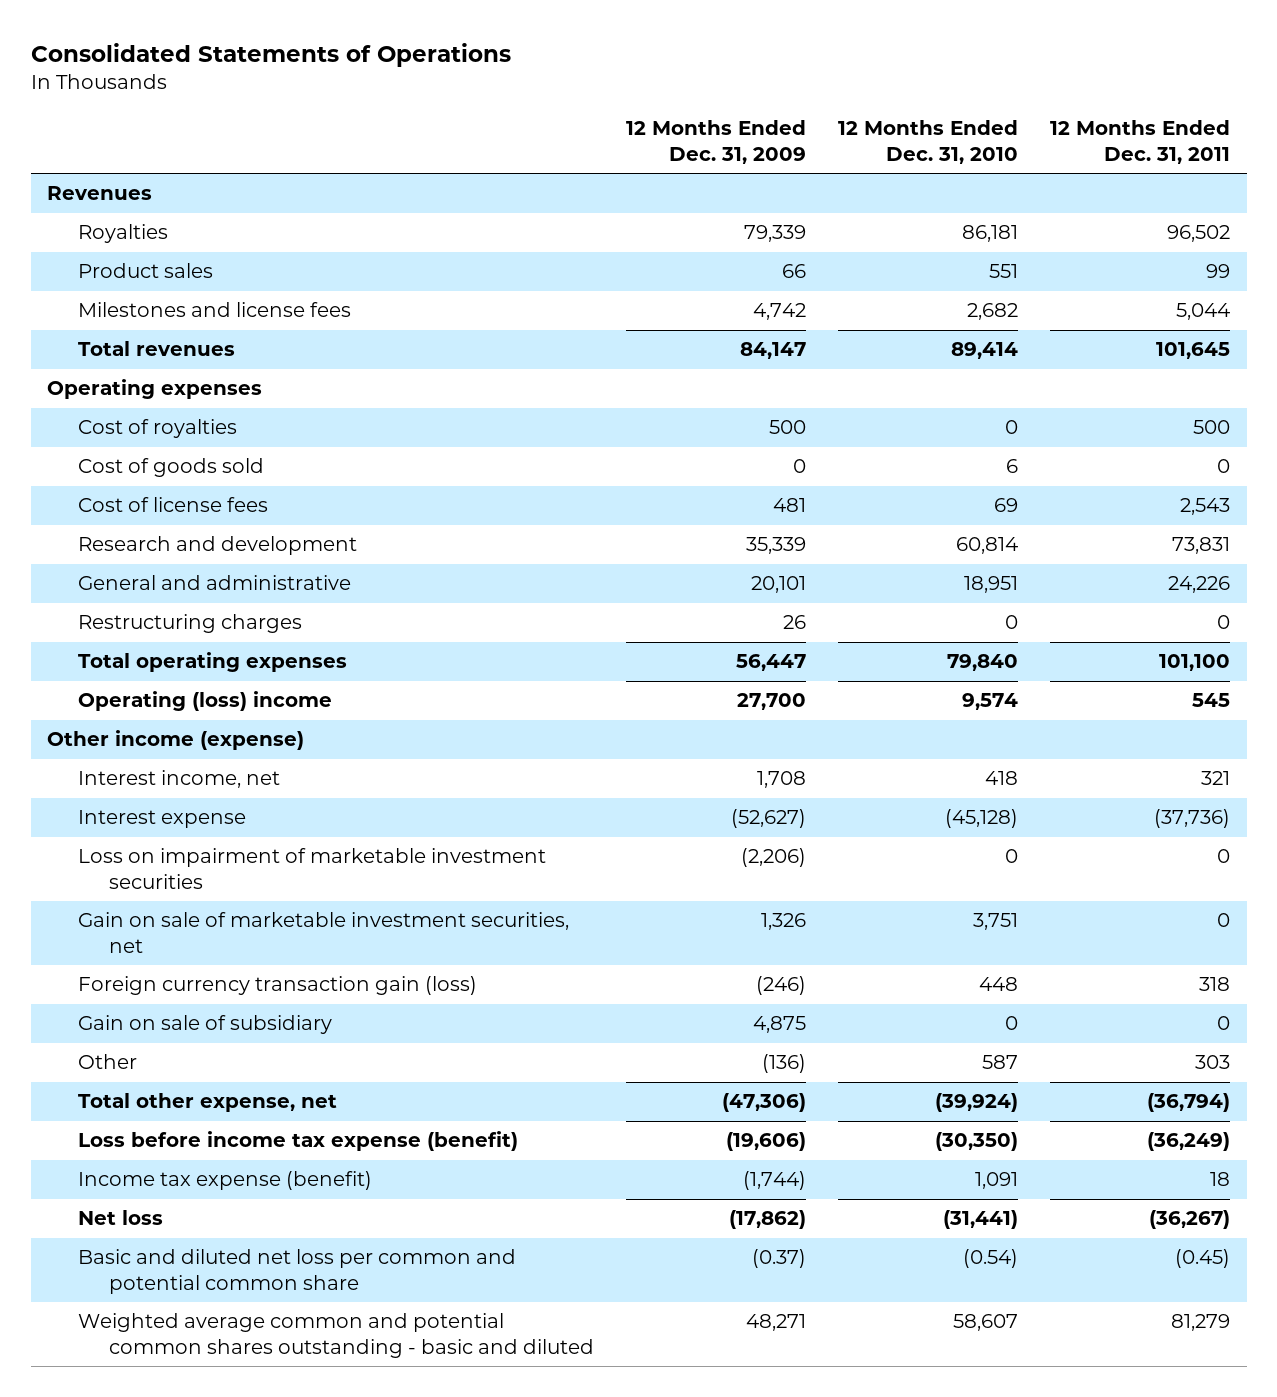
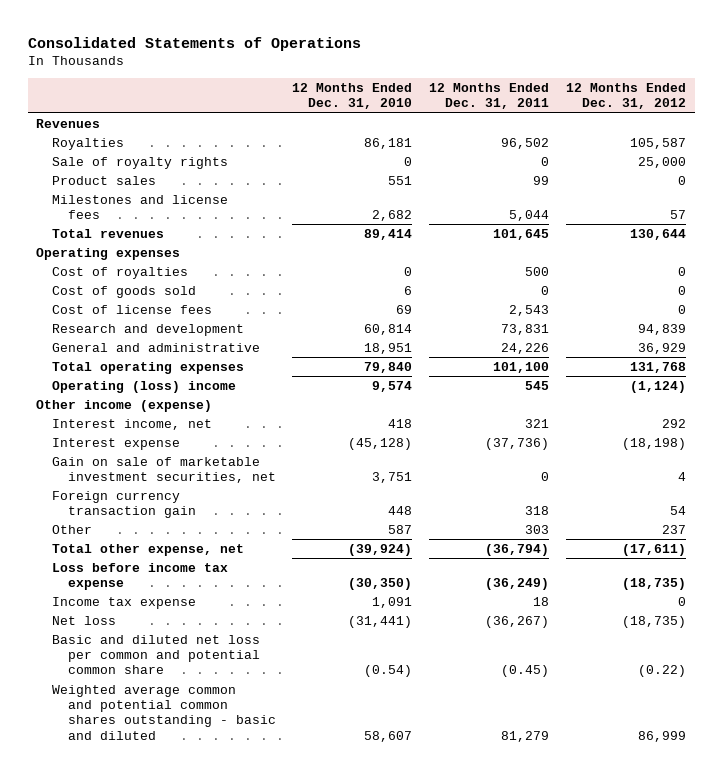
- | 12 Months Ended Dec. 31, 2009 | 12 Months Ended Dec. 31, 2010 | 12 Months Ended Dec. 31, 2011
+ | 12 Months Ended Dec. 31, 2010 | 12 Months Ended Dec. 31, 2011 | 12 Months Ended Dec. 31, 2012
+ Sale of royalty rights | 0 | 0 | 25,000
- Restructuring charges | 26 | 0 | 0
- Loss on impairment of marketable investment securities | (2,206) | 0 | 0
- Foreign currency transaction gain (loss) | (246) | 448 | 318
- Gain on sale of subsidiary | 4,875 | 0 | 0
+ Foreign currency transaction gain | 448 | 318 | 54
- Loss before income tax expense (benefit) | (19,606) | (30,350) | (36,249)
- Income tax expense (benefit) | (1,744) | 1,091 | 18
+ Loss before income tax expense | (30,350) | (36,249) | (18,735)
+ Income tax expense | 1,091 | 18 | 0

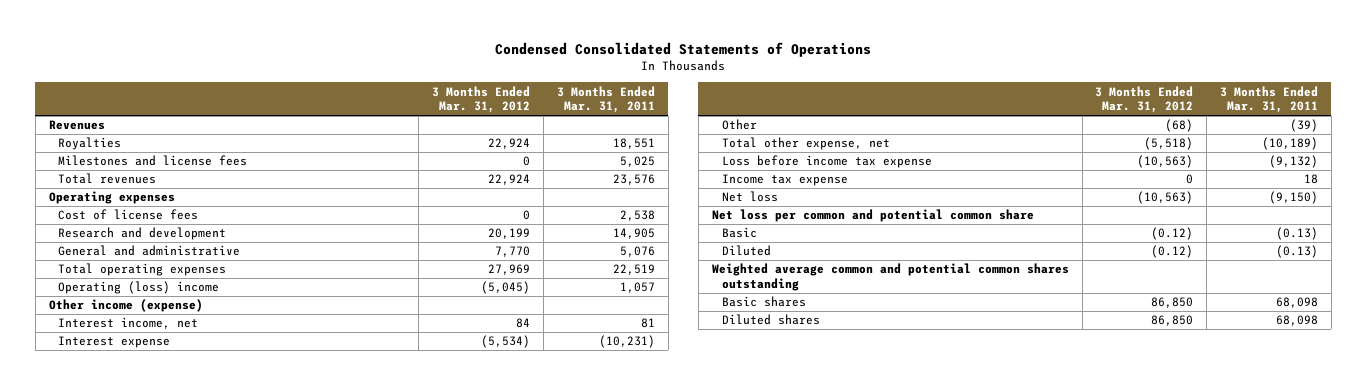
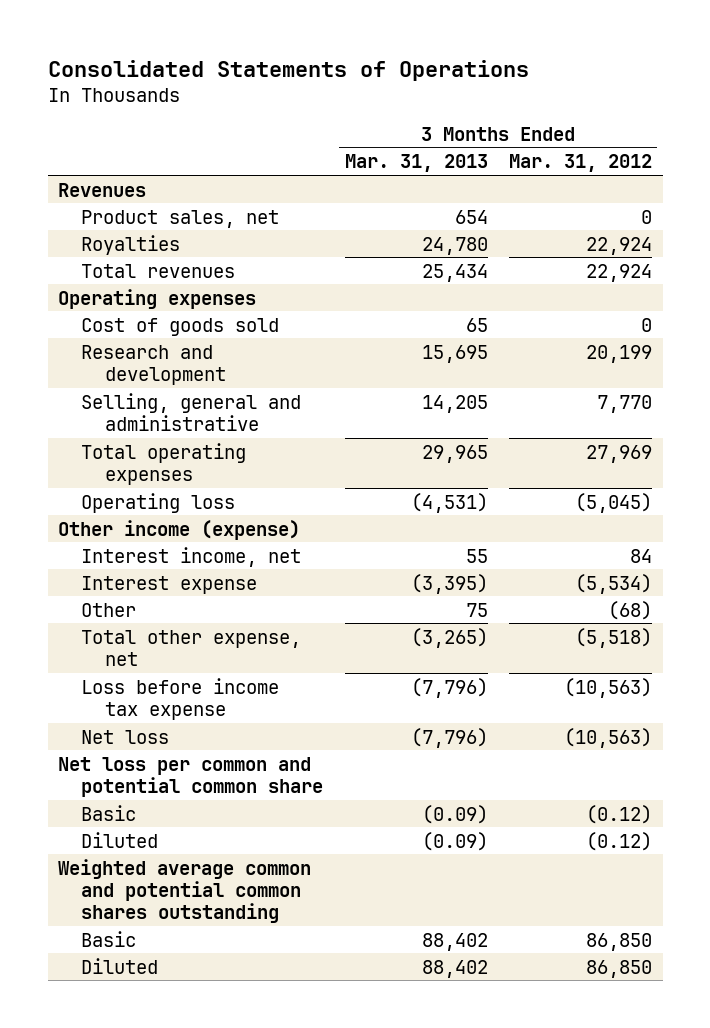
- Condensed Consolidated Statements of Operations
+ Consolidated Statements of Operations
- | 3 Months Ended Mar. 31, 2012 | 3 Months Ended Mar. 31, 2011
+ | 3 Months Ended Mar. 31, 2013 | 3 Months Ended Mar. 31, 2012
+ Product sales, net | 654 | 0
- Milestones and license fees | 0 | 5,025
- Cost of license fees | 0 | 2,538
+ Cost of goods sold | 65 | 0
- General and administrative | 7,770 | 5,076
+ Selling, general and administrative | 14,205 | 7,770
- Operating (loss) income | (5,045) | 1,057
+ Operating loss | (4,531) | (5,045)
- Income tax expense | 0 | 18
- Basic shares | 86,850 | 68,098
- Diluted shares | 86,850 | 68,098
+ Basic | 88,402 | 86,850
+ Diluted | 88,402 | 86,850

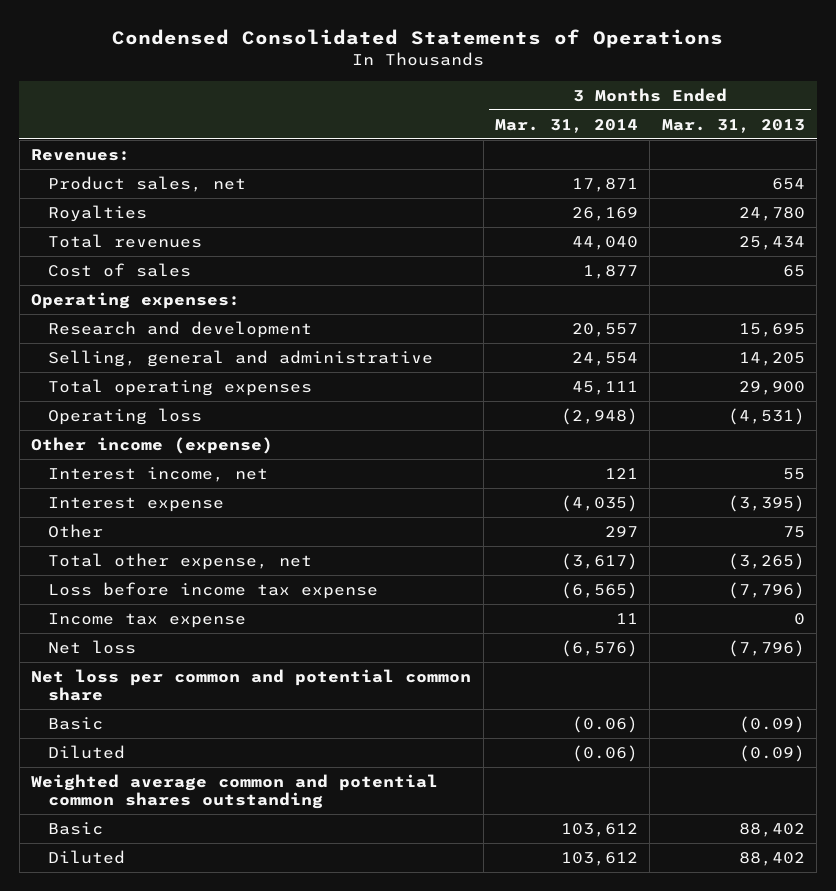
- Consolidated Statements of Operations
+ Condensed Consolidated Statements of Operations
- | 3 Months Ended Mar. 31, 2013 | 3 Months Ended Mar. 31, 2012
+ | 3 Months Ended Mar. 31, 2014 | 3 Months Ended Mar. 31, 2013
- Revenues
+ Revenues:
- Operating expenses
- Cost of goods sold | 65 | 0
+ Cost of sales | 1,877 | 65
+ Operating expenses:
- Total operating expenses | 29,965 | 27,969
+ Total operating expenses | 45,111 | 29,900
+ Income tax expense | 11 | 0

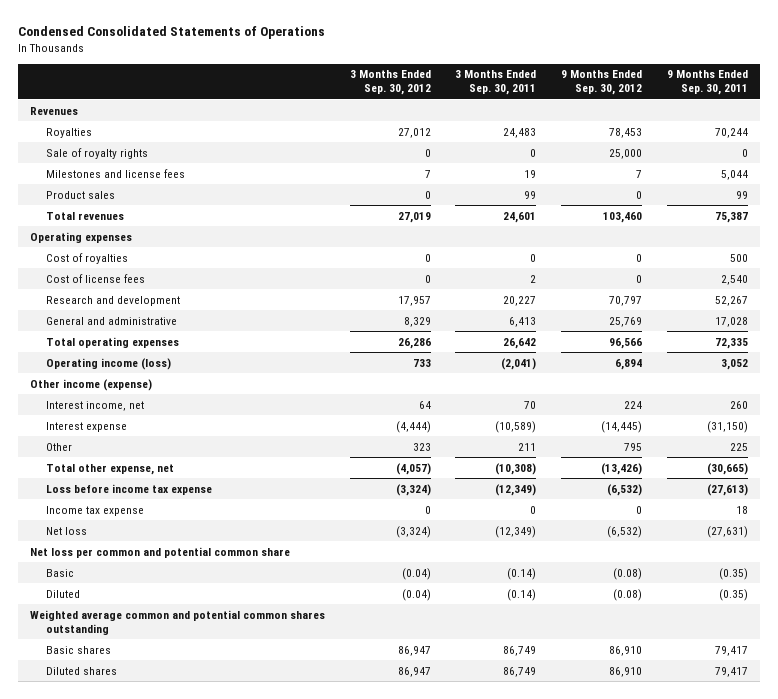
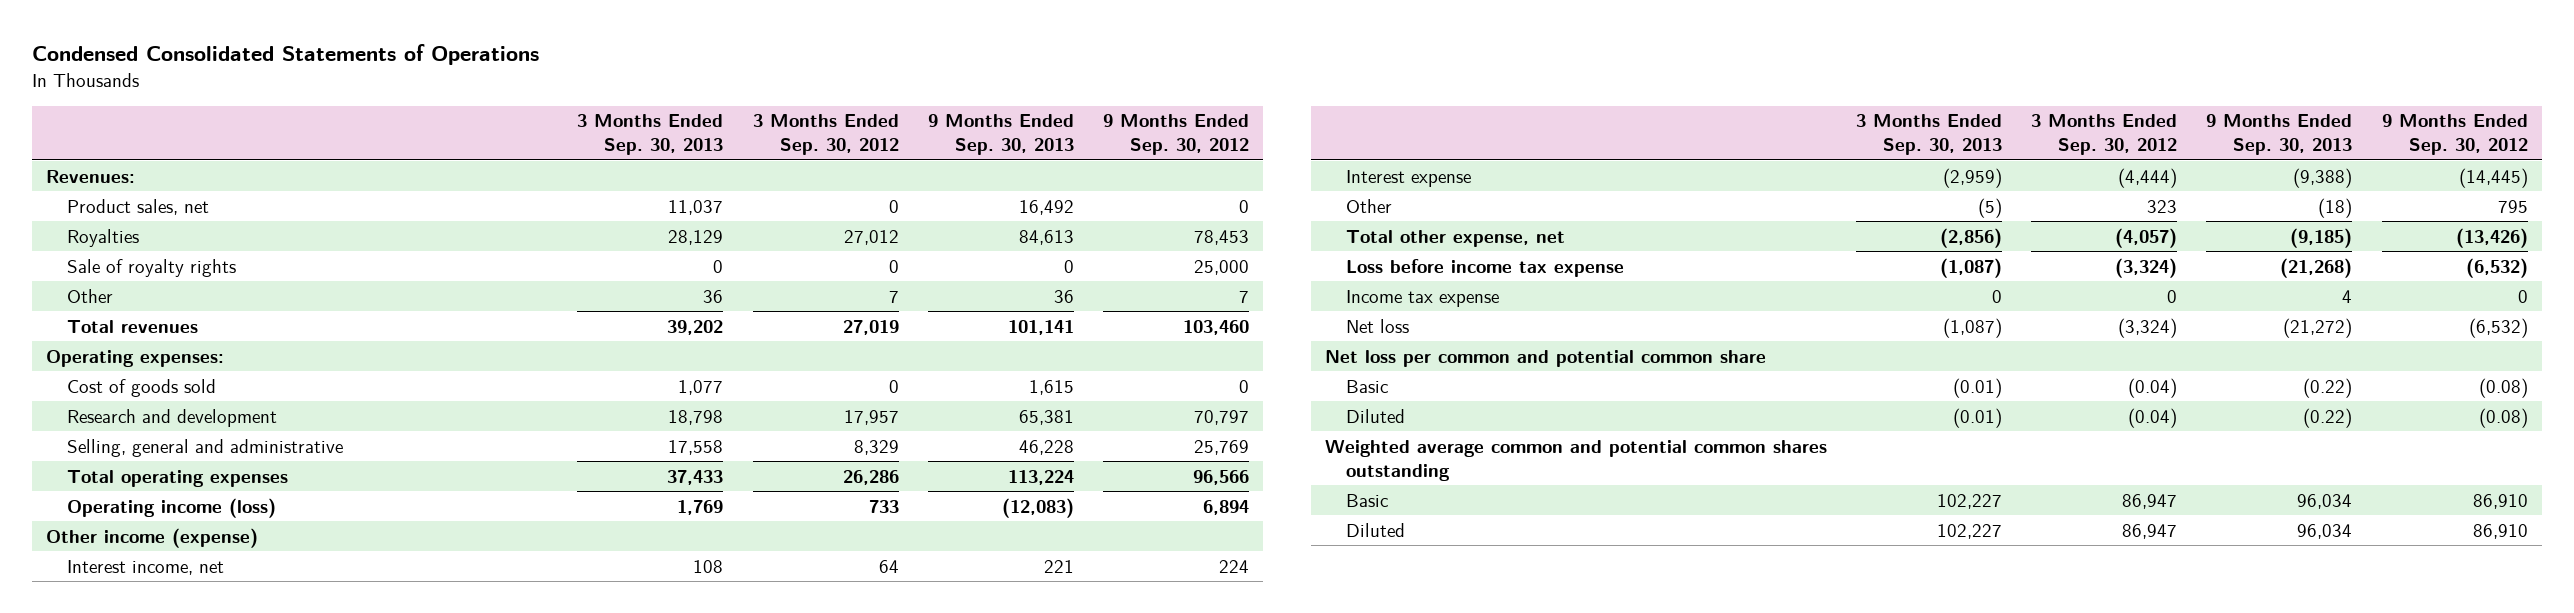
- | 3 Months Ended Sep. 30, 2012 | 3 Months Ended Sep. 30, 2011 | 9 Months Ended Sep. 30, 2012 | 9 Months Ended Sep. 30, 2011
+ | 3 Months Ended Sep. 30, 2013 | 3 Months Ended Sep. 30, 2012 | 9 Months Ended Sep. 30, 2013 | 9 Months Ended Sep. 30, 2012
- Revenues
+ Revenues:
+ Product sales, net | 11,037 | 0 | 16,492 | 0
- Milestones and license fees | 7 | 19 | 7 | 5,044
- Product sales | 0 | 99 | 0 | 99
+ Other | 36 | 7 | 36 | 7
- Operating expenses
- Cost of royalties | 0 | 0 | 0 | 500
- Cost of license fees | 0 | 2 | 0 | 2,540
+ Operating expenses:
+ Cost of goods sold | 1,077 | 0 | 1,615 | 0
- General and administrative | 8,329 | 6,413 | 25,769 | 17,028
+ Selling, general and administrative | 17,558 | 8,329 | 46,228 | 25,769
- Basic shares | 86,947 | 86,749 | 86,910 | 79,417
- Diluted shares | 86,947 | 86,749 | 86,910 | 79,417
+ Basic | 102,227 | 86,947 | 96,034 | 86,910
+ Diluted | 102,227 | 86,947 | 96,034 | 86,910

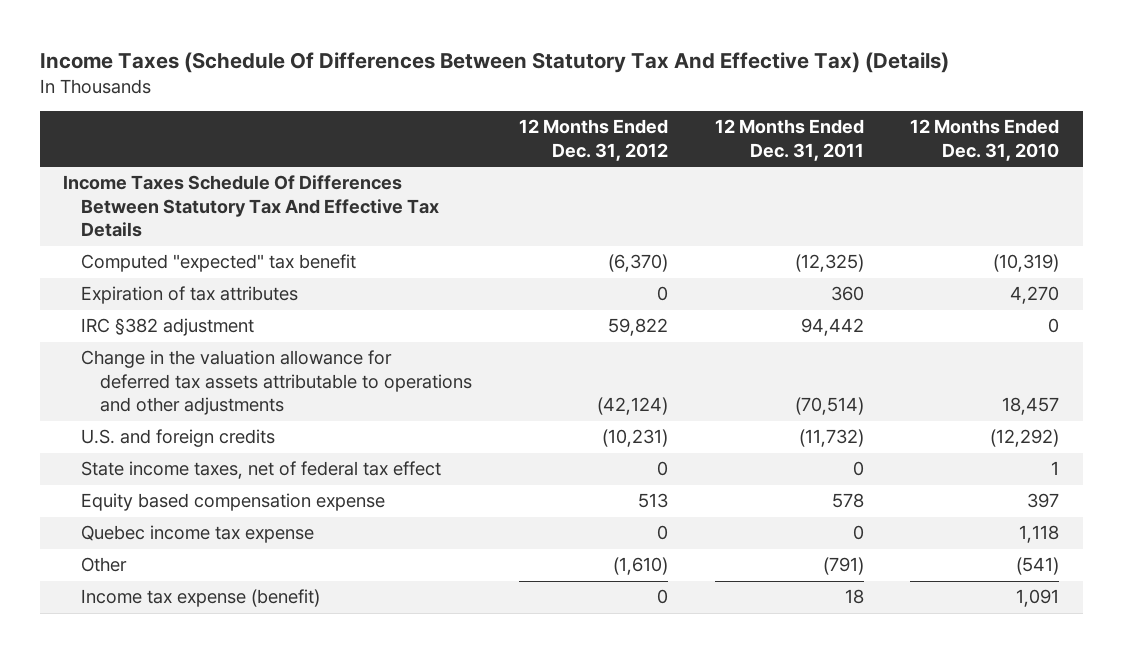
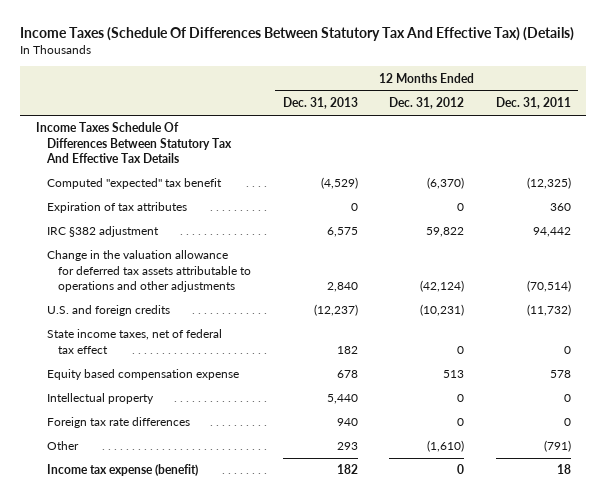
- | 12 Months Ended Dec. 31, 2012 | 12 Months Ended Dec. 31, 2011 | 12 Months Ended Dec. 31, 2010
+ | 12 Months Ended Dec. 31, 2013 | 12 Months Ended Dec. 31, 2012 | 12 Months Ended Dec. 31, 2011
- Quebec income tax expense | 0 | 0 | 1,118
+ Intellectual property | 5,440 | 0 | 0
+ Foreign tax rate differences | 940 | 0 | 0

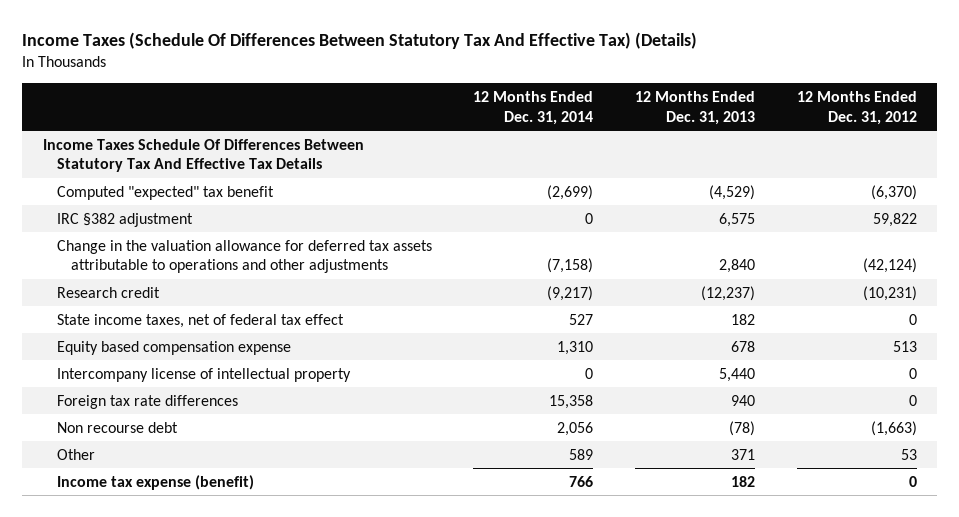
- | 12 Months Ended Dec. 31, 2013 | 12 Months Ended Dec. 31, 2012 | 12 Months Ended Dec. 31, 2011
+ | 12 Months Ended Dec. 31, 2014 | 12 Months Ended Dec. 31, 2013 | 12 Months Ended Dec. 31, 2012
- Expiration of tax attributes | 0 | 0 | 360
- U.S. and foreign credits | (12,237) | (10,231) | (11,732)
+ Research credit | (9,217) | (12,237) | (10,231)
- Intellectual property | 5,440 | 0 | 0
+ Intercompany license of intellectual property | 0 | 5,440 | 0
- Other | 293 | (1,610) | (791)
+ Non recourse debt | 2,056 | (78) | (1,663)
+ Other | 589 | 371 | 53

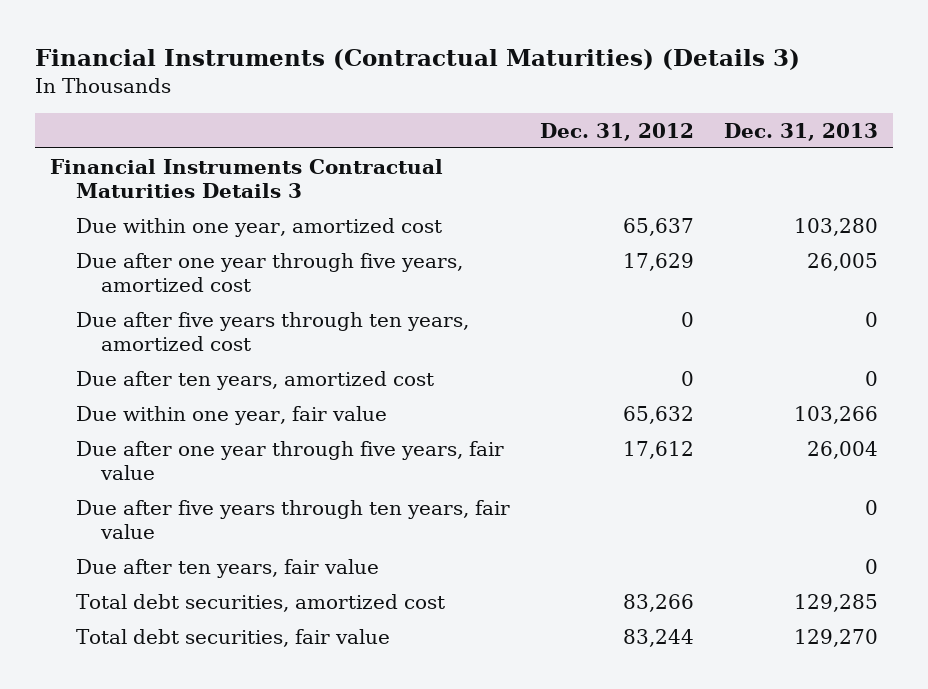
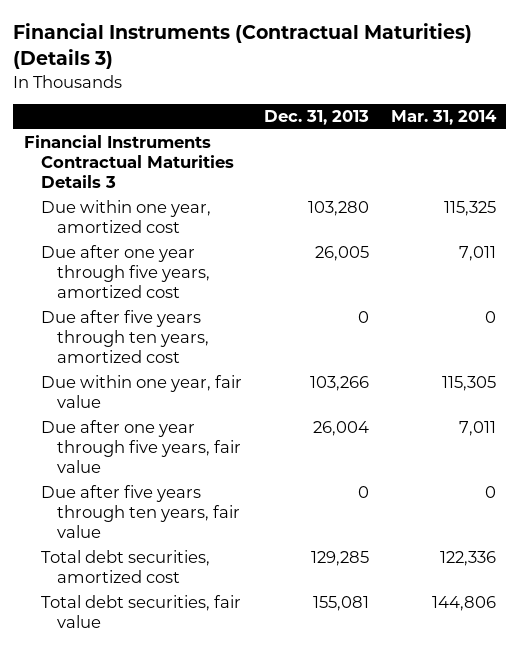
- | Dec. 31, 2012 | Dec. 31, 2013
+ | Dec. 31, 2013 | Mar. 31, 2014
- Due after ten years, amortized cost | 0 | 0
- Due after ten years, fair value | | 0
- Total debt securities, fair value | 83,244 | 129,270
+ Total debt securities, fair value | 155,081 | 144,806

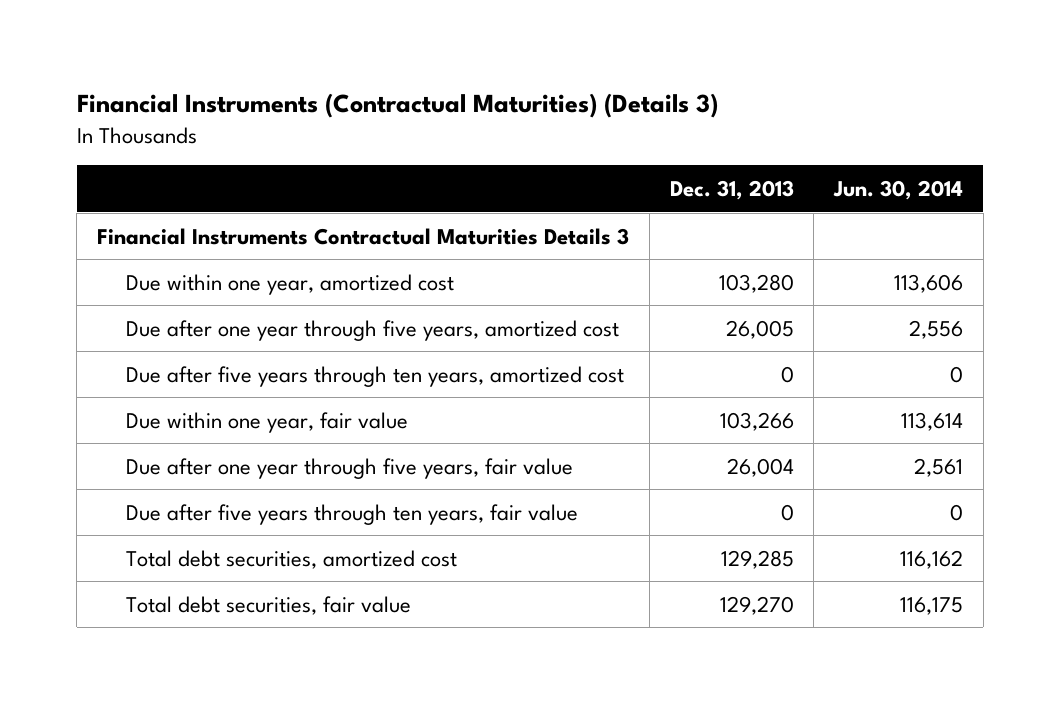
- | Dec. 31, 2013 | Mar. 31, 2014
+ | Dec. 31, 2013 | Jun. 30, 2014
- Total debt securities, fair value | 155,081 | 144,806
+ Total debt securities, fair value | 129,270 | 116,175

